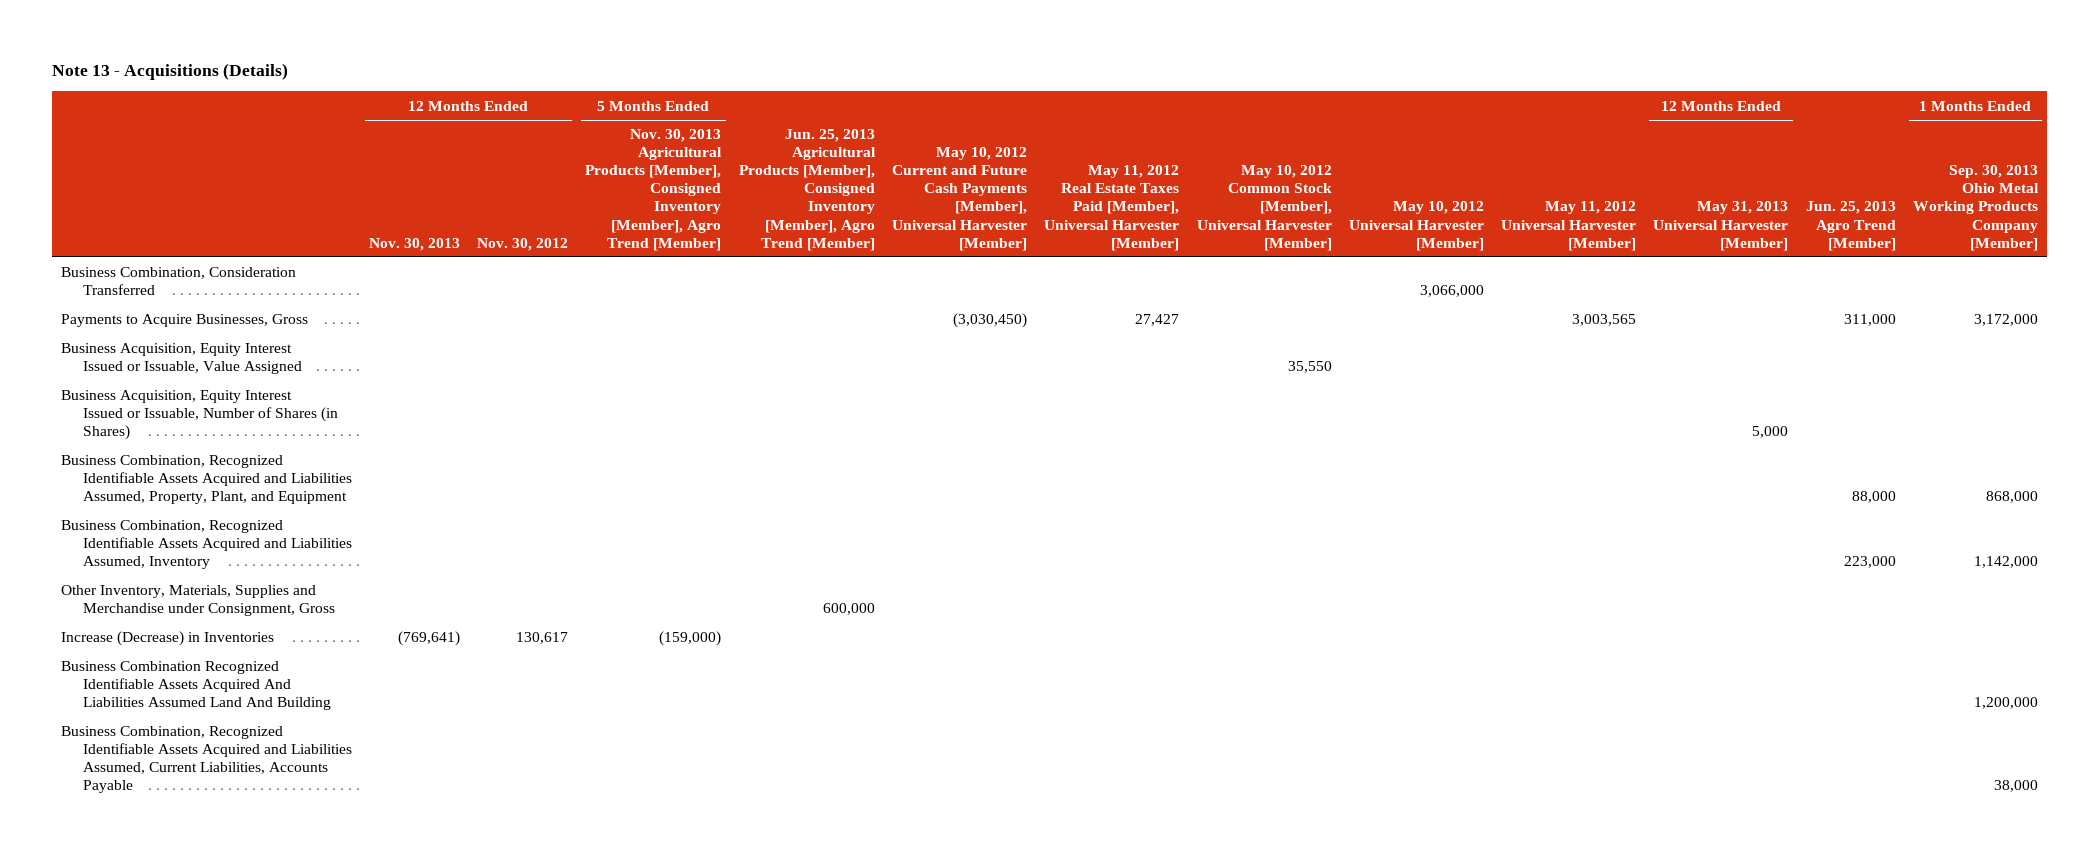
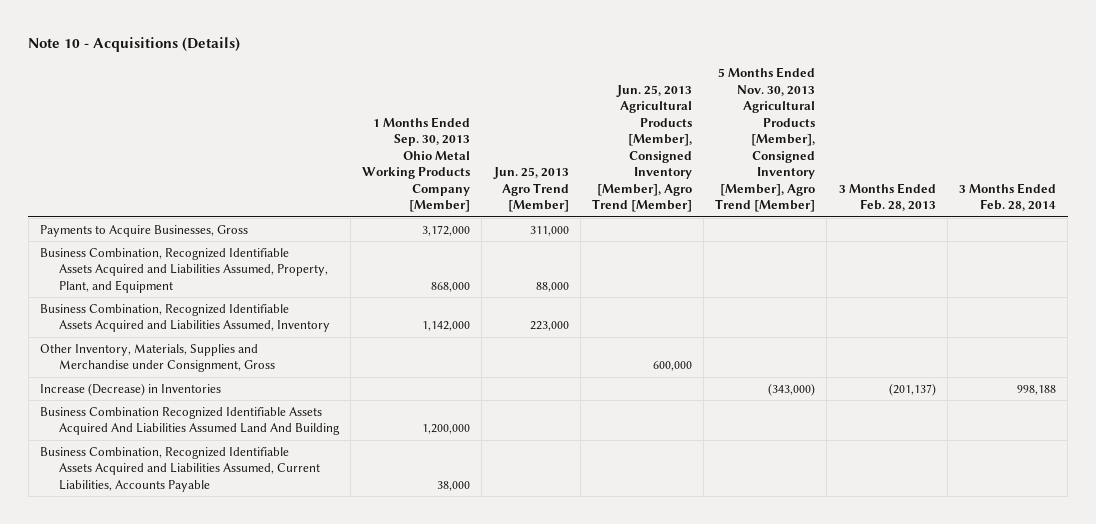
- Note 13 - Acquisitions (Details)
+ Note 10 - Acquisitions (Details)
- | 12 Months Ended Nov. 30, 2013 | 12 Months Ended Nov. 30, 2012 | 5 Months Ended Nov. 30, 2013 Agricultural Products [Member], Consigned Inventory [Member], Agro Trend [Member] | Jun. 25, 2013 Agricultural Products [Member], Consigned Inventory [Member], Agro Trend [Member] | May 10, 2012 Current and Future Cash Payments [Member], Universal Harvester [Member] | May 11, 2012 Real Estate Taxes Paid [Member], Universal Harvester [Member] | May 10, 2012 Common Stock [Member], Universal Harvester [Member] | May 10, 2012 Universal Harvester [Member] | May 11, 2012 Universal Harvester [Member] | 12 Months Ended May 31, 2013 Universal Harvester [Member] | Jun. 25, 2013 Agro Trend [Member] | 1 Months Ended Sep. 30, 2013 Ohio Metal Working Products Company [Member]
+ | 1 Months Ended Sep. 30, 2013 Ohio Metal Working Products Company [Member] | Jun. 25, 2013 Agro Trend [Member] | Jun. 25, 2013 Agricultural Products [Member], Consigned Inventory [Member], Agro Trend [Member] | 5 Months Ended Nov. 30, 2013 Agricultural Products [Member], Consigned Inventory [Member], Agro Trend [Member] | 3 Months Ended Feb. 28, 2013 | 3 Months Ended Feb. 28, 2014
- Business Combination, Consideration Transferred | | | | | | | | 3,066,000 | | | |
- Business Acquisition, Equity Interest Issued or Issuable, Value Assigned | | | | | | | 35,550 | | | | |
- Business Acquisition, Equity Interest Issued or Issuable, Number of Shares (in Shares) | | | | | | | | | | 5,000 | |
- Increase (Decrease) in Inventories | (769,641) | 130,617 | (159,000) | | | | | | | | |
+ Increase (Decrease) in Inventories | | | | (343,000) | (201,137) | 998,188

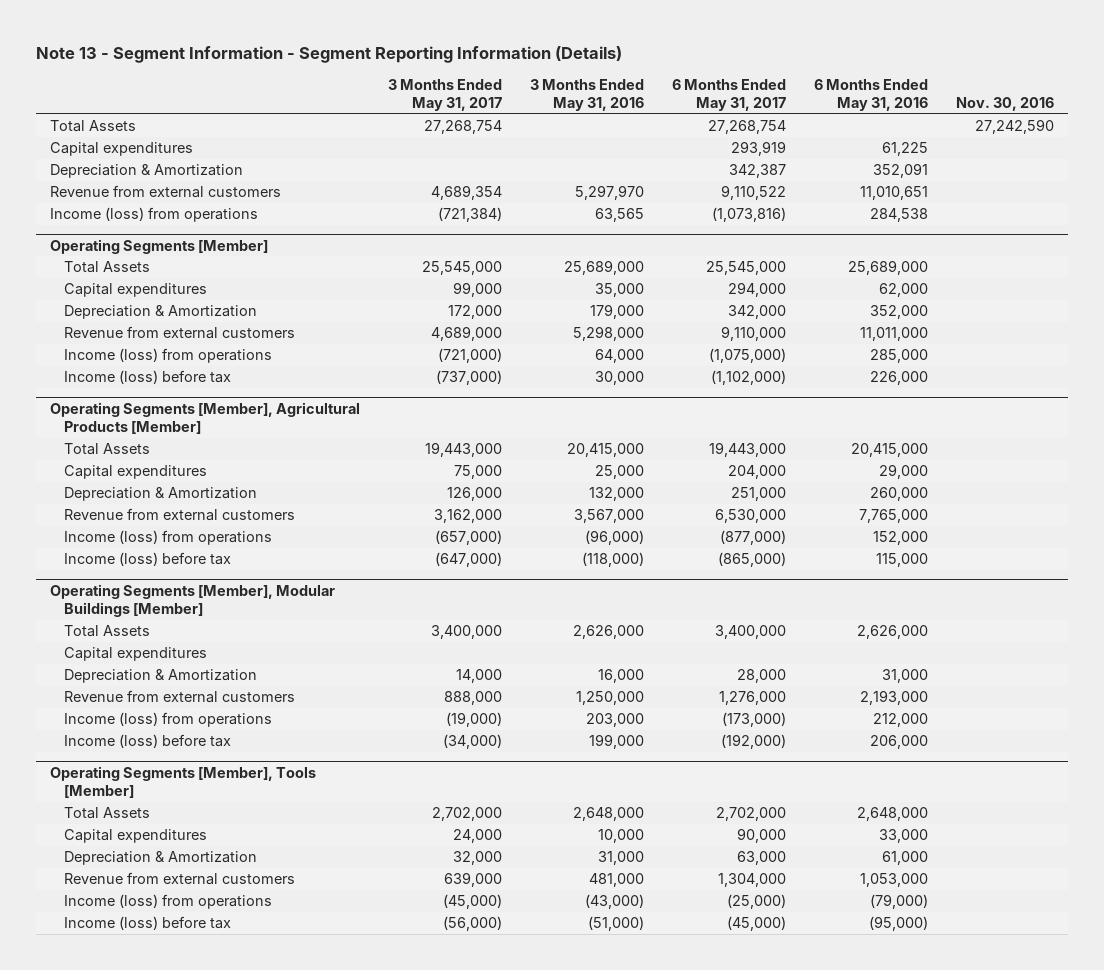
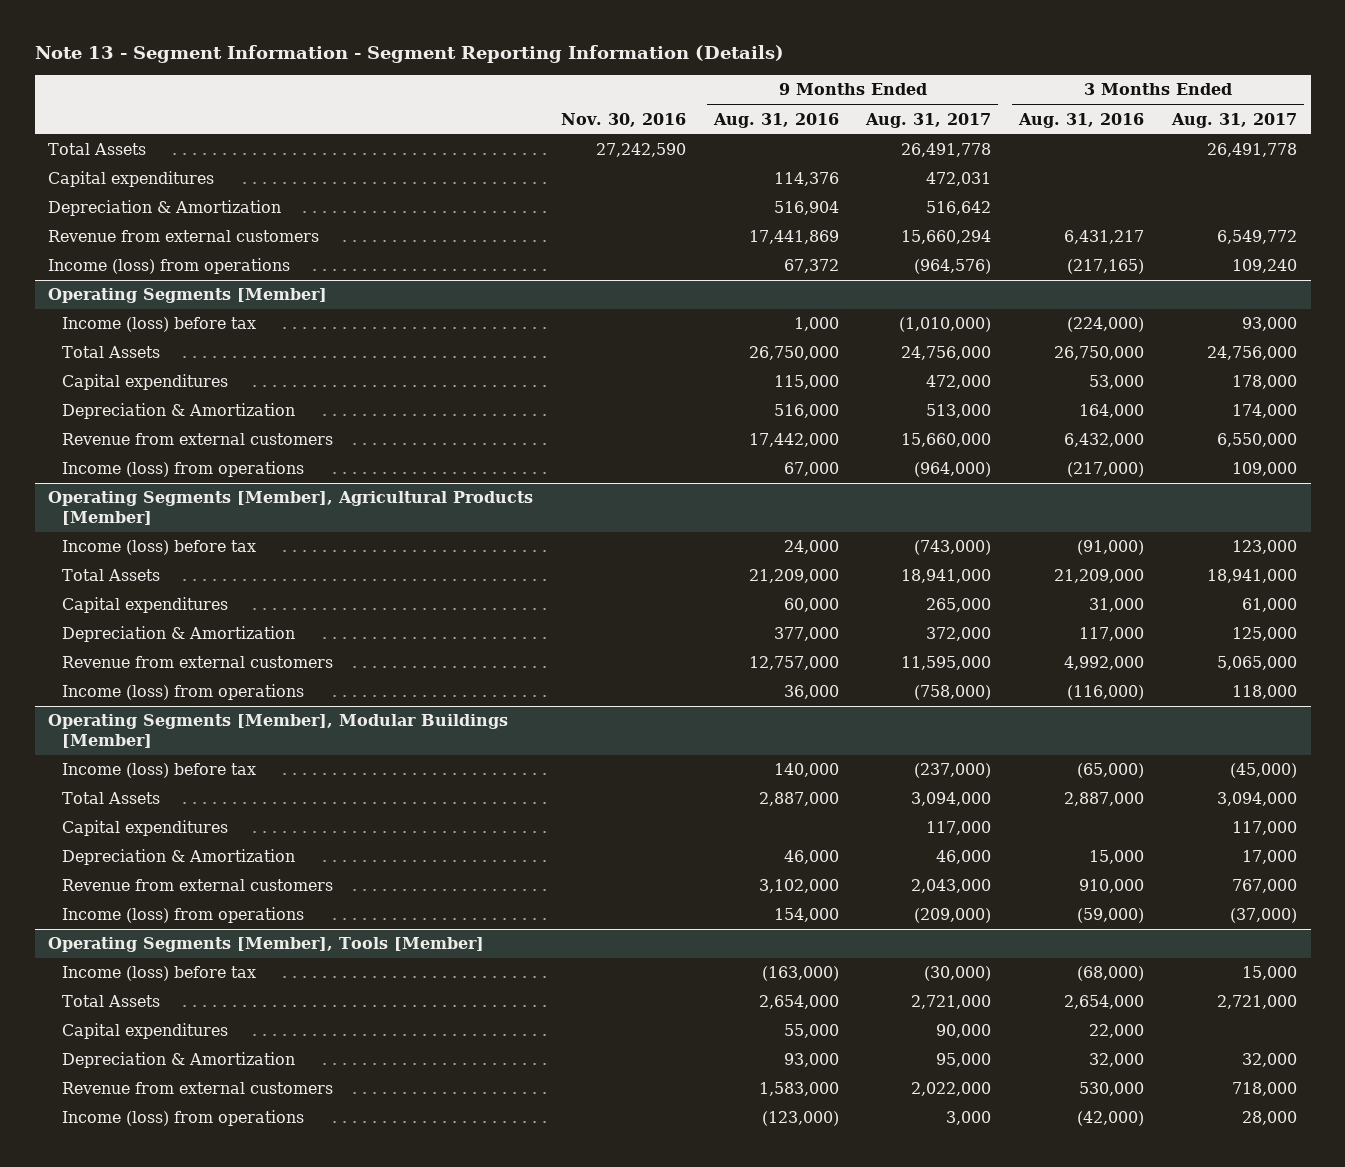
- | 3 Months Ended May 31, 2017 | 3 Months Ended May 31, 2016 | 6 Months Ended May 31, 2017 | 6 Months Ended May 31, 2016 | Nov. 30, 2016
+ | Nov. 30, 2016 | 9 Months Ended Aug. 31, 2016 | 9 Months Ended Aug. 31, 2017 | 3 Months Ended Aug. 31, 2016 | 3 Months Ended Aug. 31, 2017
@ Operating Segments [Member]
moved up: Income (loss) before tax | | 1,000 | (1,010,000) | (224,000) | 93,000
@ Operating Segments [Member], Agricultural Products [Member]
moved up: Income (loss) before tax | | 24,000 | (743,000) | (91,000) | 123,000
@ Operating Segments [Member], Modular Buildings [Member]
moved up: Income (loss) before tax | | 140,000 | (237,000) | (65,000) | (45,000)
@ Operating Segments [Member], Tools [Member]
moved up: Income (loss) before tax | | (163,000) | (30,000) | (68,000) | 15,000

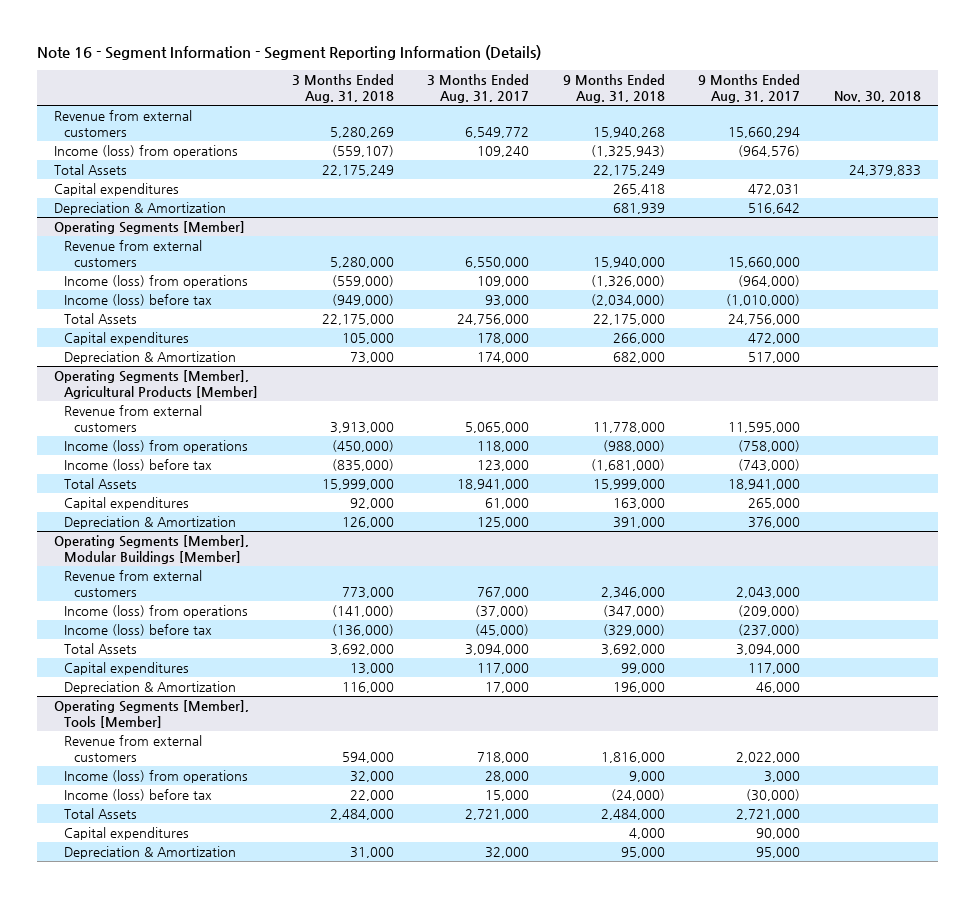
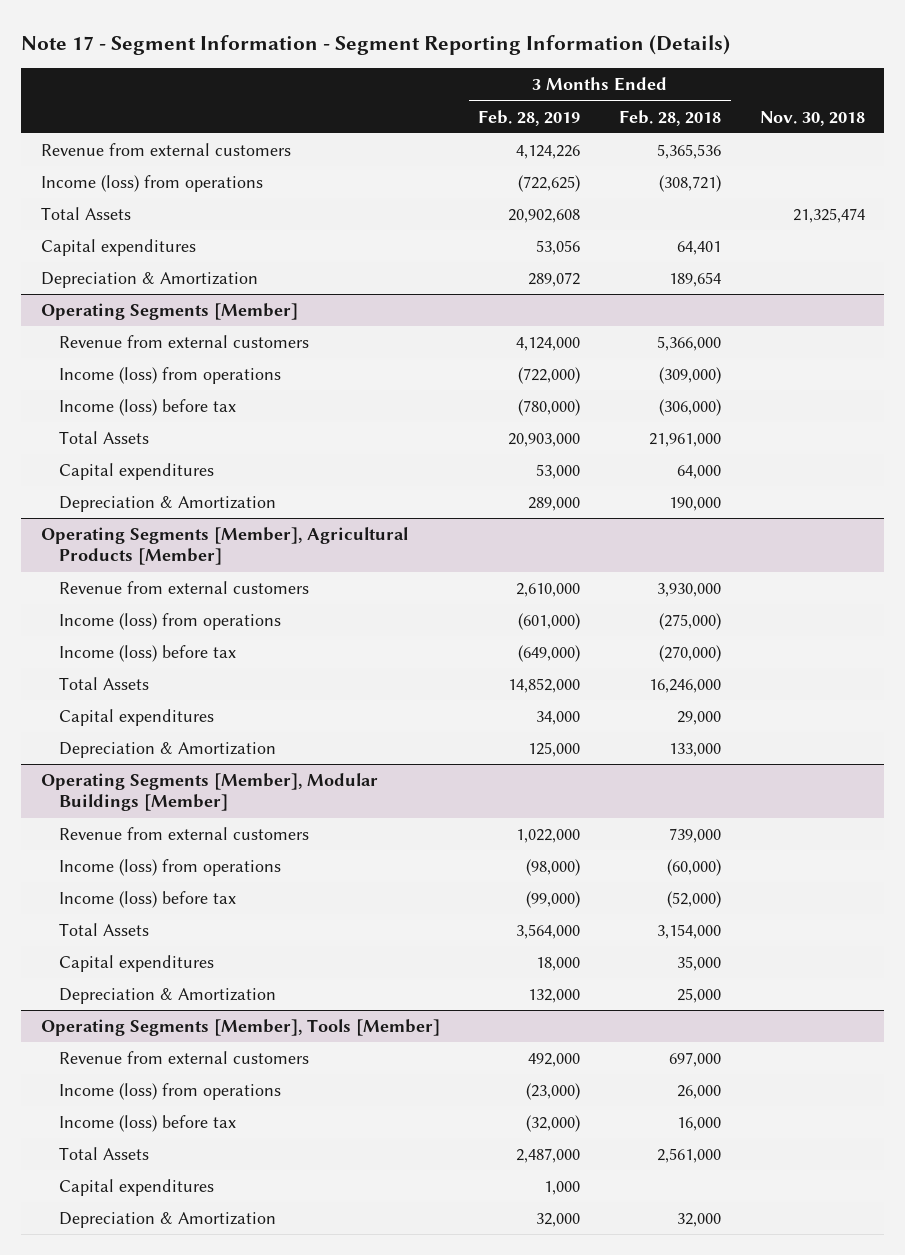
- Note 16 - Segment Information - Segment Reporting Information (Details)
+ Note 17 - Segment Information - Segment Reporting Information (Details)
- | 3 Months Ended Aug. 31, 2018 | 3 Months Ended Aug. 31, 2017 | 9 Months Ended Aug. 31, 2018 | 9 Months Ended Aug. 31, 2017 | Nov. 30, 2018
+ | 3 Months Ended Feb. 28, 2019 | 3 Months Ended Feb. 28, 2018 | Nov. 30, 2018
- Total Assets | 22,175,249 | | 22,175,249 | | 24,379,833
+ Total Assets | 20,902,608 | | 21,325,474

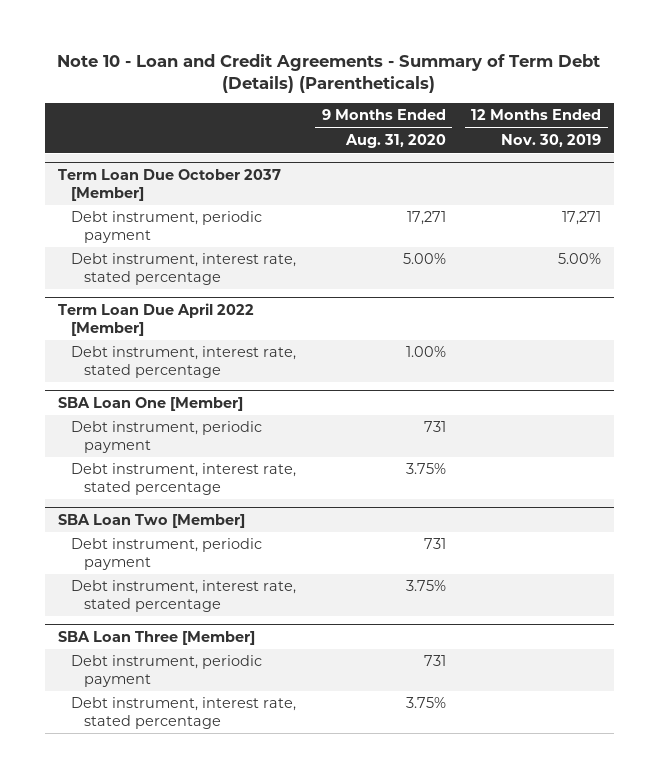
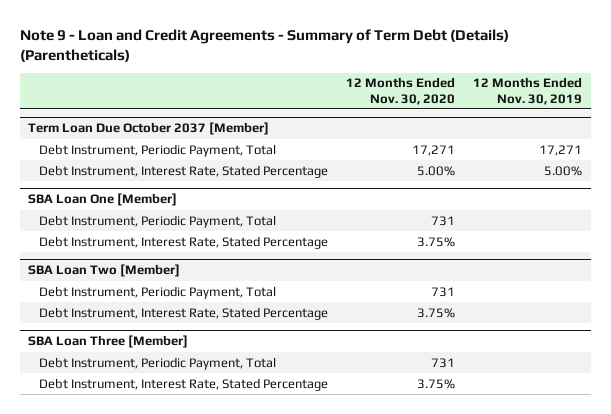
- Note 10 - Loan and Credit Agreements - Summary of Term Debt (Details) (Parentheticals)
+ Note 9 - Loan and Credit Agreements - Summary of Term Debt (Details) (Parentheticals)
- | 9 Months Ended Aug. 31, 2020 | 12 Months Ended Nov. 30, 2019
+ | 12 Months Ended Nov. 30, 2020 | 12 Months Ended Nov. 30, 2019
@ Term Loan Due October 2037 [Member]
- Debt instrument, periodic payment | 17,271 | 17,271
- Debt instrument, interest rate, stated percentage | 5.00% | 5.00%
- Term Loan Due April 2022 [Member]
- Debt instrument, interest rate, stated percentage | 1.00% |
@ Term Loan Due October 2037 [Member]
+ Debt Instrument, Periodic Payment, Total | 17,271 | 17,271
+ Debt Instrument, Interest Rate, Stated Percentage | 5.00% | 5.00%
@ SBA Loan One [Member]
- Debt instrument, periodic payment | 731 |
- Debt instrument, interest rate, stated percentage | 3.75% |
+ Debt Instrument, Periodic Payment, Total | 731 |
+ Debt Instrument, Interest Rate, Stated Percentage | 3.75% |
@ SBA Loan Two [Member]
- Debt instrument, periodic payment | 731 |
- Debt instrument, interest rate, stated percentage | 3.75% |
+ Debt Instrument, Periodic Payment, Total | 731 |
+ Debt Instrument, Interest Rate, Stated Percentage | 3.75% |
@ SBA Loan Three [Member]
- Debt instrument, periodic payment | 731 |
- Debt instrument, interest rate, stated percentage | 3.75% |
+ Debt Instrument, Periodic Payment, Total | 731 |
+ Debt Instrument, Interest Rate, Stated Percentage | 3.75% |

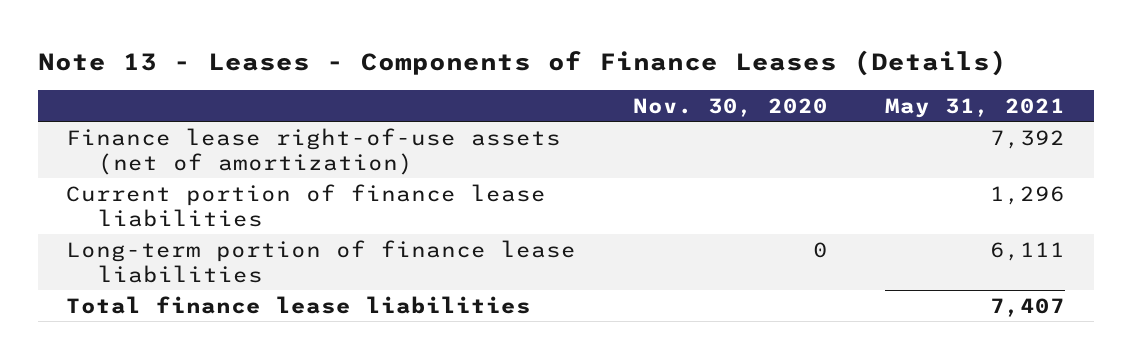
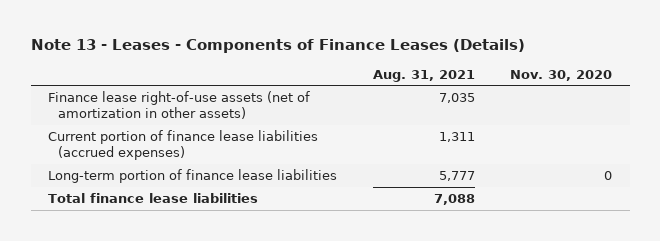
- | Nov. 30, 2020 | May 31, 2021
+ | Aug. 31, 2021 | Nov. 30, 2020
- Finance lease right-of-use assets (net of amortization) | | 7,392
- Current portion of finance lease liabilities | | 1,296
+ Finance lease right-of-use assets (net of amortization in other assets) | 7,035 |
+ Current portion of finance lease liabilities (accrued expenses) | 1,311 |

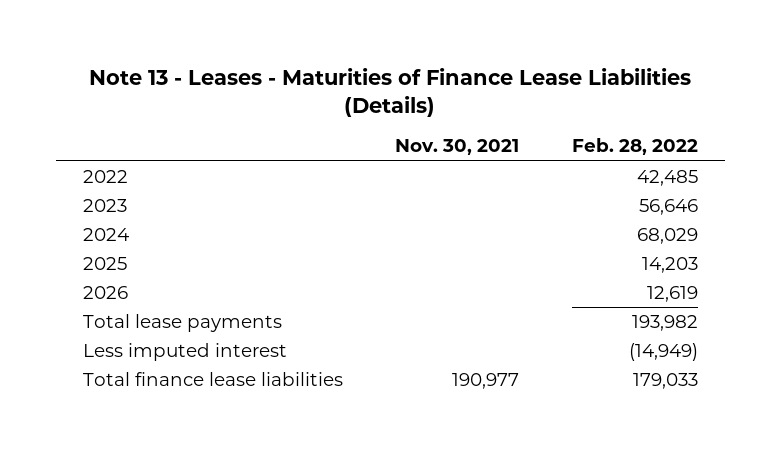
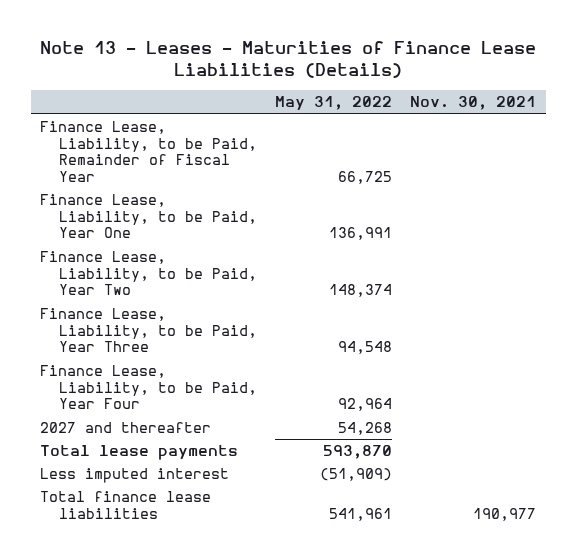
- | Nov. 30, 2021 | Feb. 28, 2022
+ | May 31, 2022 | Nov. 30, 2021
- 2022 | | 42,485
- 2023 | | 56,646
- 2024 | | 68,029
- 2025 | | 14,203
- 2026 | | 12,619
+ Finance Lease, Liability, to be Paid, Remainder of Fiscal Year | 66,725 |
+ Finance Lease, Liability, to be Paid, Year One | 136,991 |
+ Finance Lease, Liability, to be Paid, Year Two | 148,374 |
+ Finance Lease, Liability, to be Paid, Year Three | 94,548 |
+ Finance Lease, Liability, to be Paid, Year Four | 92,964 |
+ 2027 and thereafter | 54,268 |

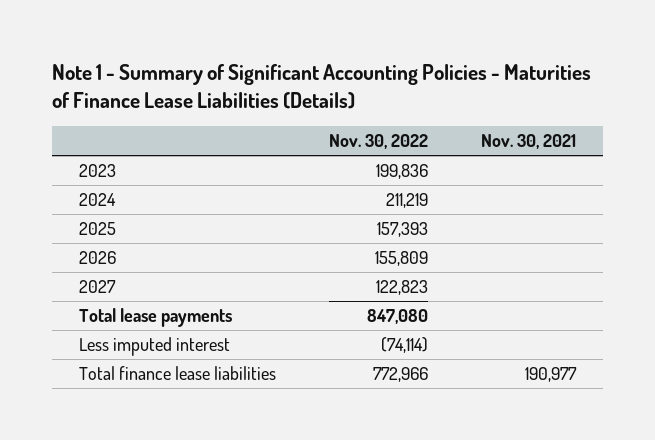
- Note 13 - Leases - Maturities of Finance Lease Liabilities (Details)
+ Note 1 - Summary of Significant Accounting Policies - Maturities of Finance Lease Liabilities (Details)
- | May 31, 2022 | Nov. 30, 2021
+ | Nov. 30, 2022 | Nov. 30, 2021
- Finance Lease, Liability, to be Paid, Remainder of Fiscal Year | 66,725 |
- Finance Lease, Liability, to be Paid, Year One | 136,991 |
- Finance Lease, Liability, to be Paid, Year Two | 148,374 |
- Finance Lease, Liability, to be Paid, Year Three | 94,548 |
- Finance Lease, Liability, to be Paid, Year Four | 92,964 |
- 2027 and thereafter | 54,268 |
+ 2023 | 199,836 |
+ 2024 | 211,219 |
+ 2025 | 157,393 |
+ 2026 | 155,809 |
+ 2027 | 122,823 |

